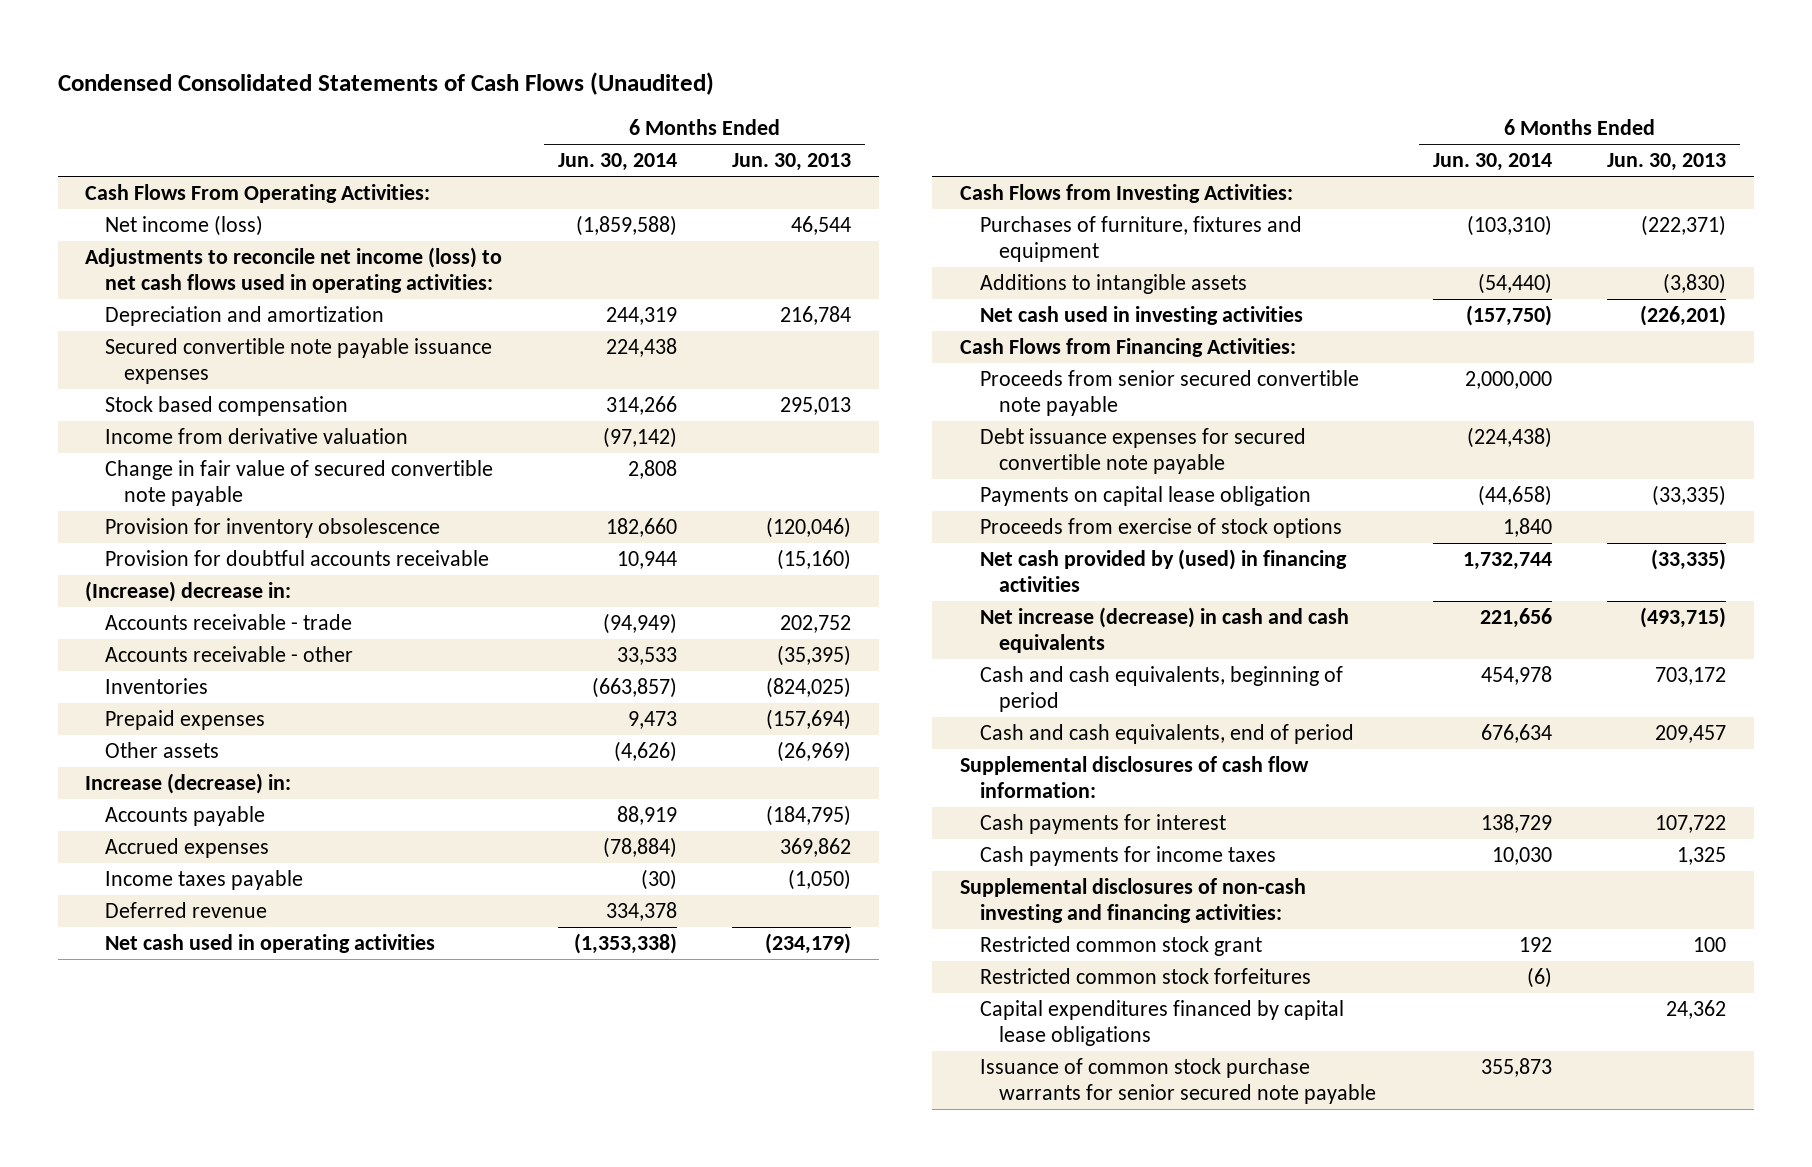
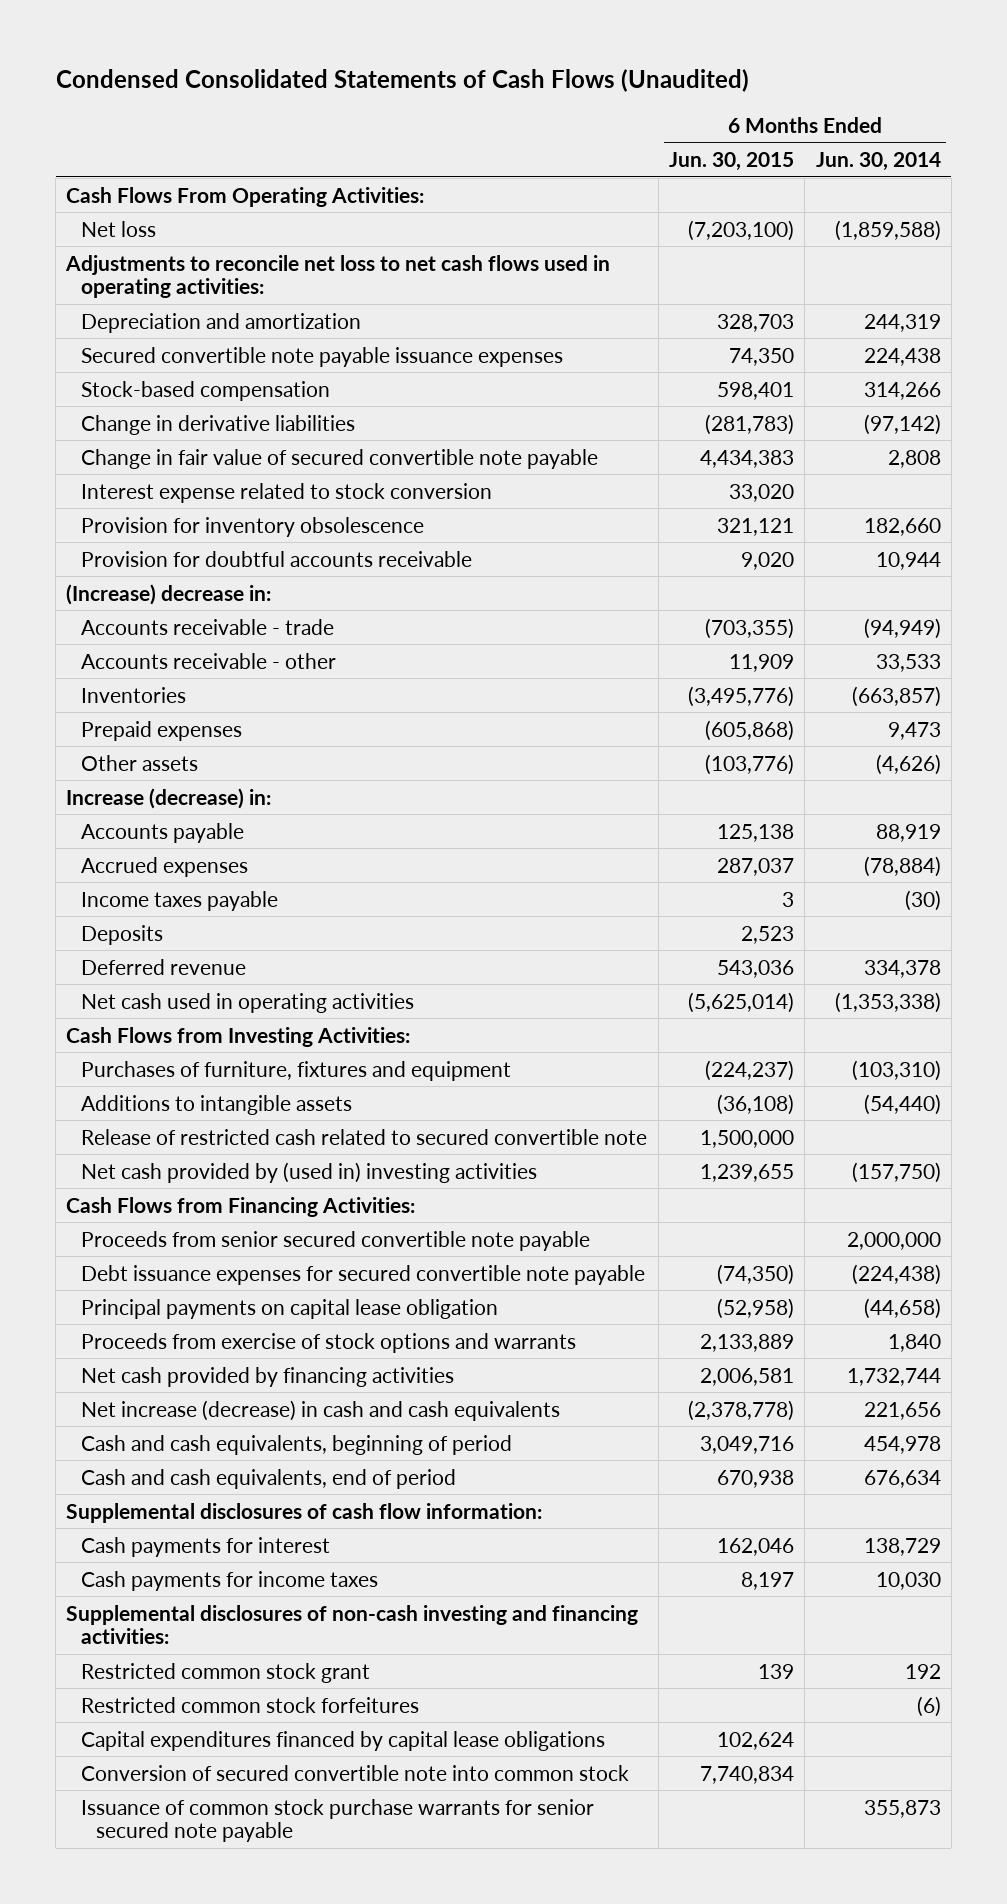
- | 6 Months Ended Jun. 30, 2014 | 6 Months Ended Jun. 30, 2013
+ | 6 Months Ended Jun. 30, 2015 | 6 Months Ended Jun. 30, 2014
- Net income (loss) | (1,859,588) | 46,544
- Adjustments to reconcile net income (loss) to net cash flows used in operating activities:
+ Net loss | (7,203,100) | (1,859,588)
+ Adjustments to reconcile net loss to net cash flows used in operating activities:
- Stock based compensation | 314,266 | 295,013
- Income from derivative valuation | (97,142) |
+ Stock-based compensation | 598,401 | 314,266
+ Change in derivative liabilities | (281,783) | (97,142)
+ Interest expense related to stock conversion | 33,020 |
+ Deposits | 2,523 |
- Net cash used in investing activities | (157,750) | (226,201)
+ Release of restricted cash related to secured convertible note | 1,500,000 |
+ Net cash provided by (used in) investing activities | 1,239,655 | (157,750)
- Payments on capital lease obligation | (44,658) | (33,335)
- Proceeds from exercise of stock options | 1,840 |
- Net cash provided by (used) in financing activities | 1,732,744 | (33,335)
+ Principal payments on capital lease obligation | (52,958) | (44,658)
+ Proceeds from exercise of stock options and warrants | 2,133,889 | 1,840
+ Net cash provided by financing activities | 2,006,581 | 1,732,744
+ Conversion of secured convertible note into common stock | 7,740,834 |

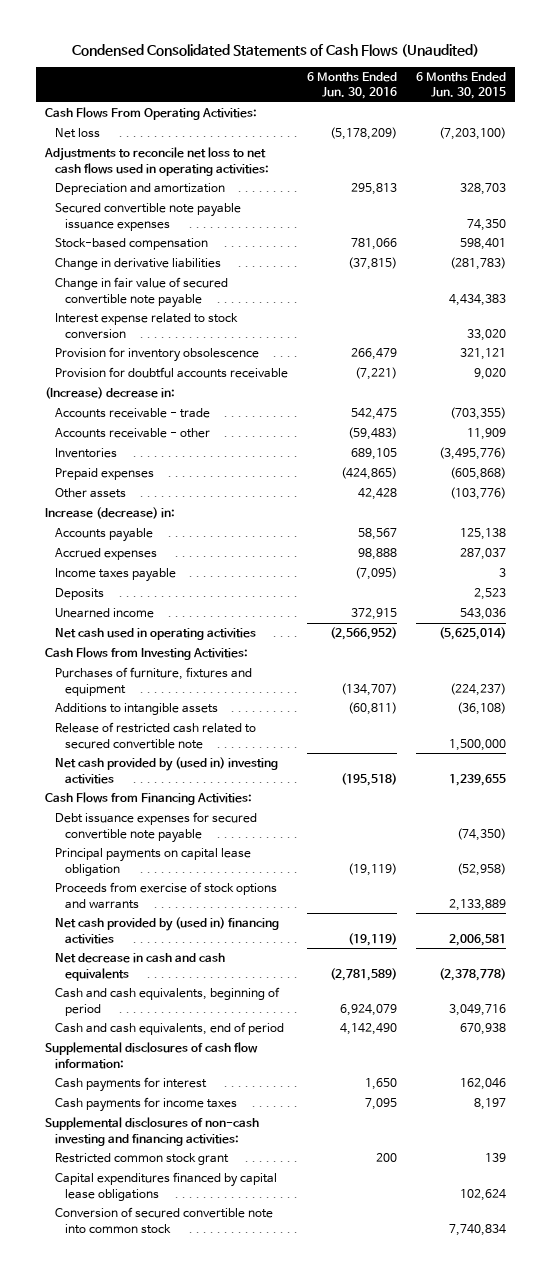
- | 6 Months Ended Jun. 30, 2015 | 6 Months Ended Jun. 30, 2014
+ | 6 Months Ended Jun. 30, 2016 | 6 Months Ended Jun. 30, 2015
- Deferred revenue | 543,036 | 334,378
+ Unearned income | 372,915 | 543,036
- Proceeds from senior secured convertible note payable | | 2,000,000
- Net cash provided by financing activities | 2,006,581 | 1,732,744
- Net increase (decrease) in cash and cash equivalents | (2,378,778) | 221,656
+ Net cash provided by (used in) financing activities | (19,119) | 2,006,581
+ Net decrease in cash and cash equivalents | (2,781,589) | (2,378,778)
- Restricted common stock forfeitures | | (6)
- Issuance of common stock purchase warrants for senior secured note payable | | 355,873

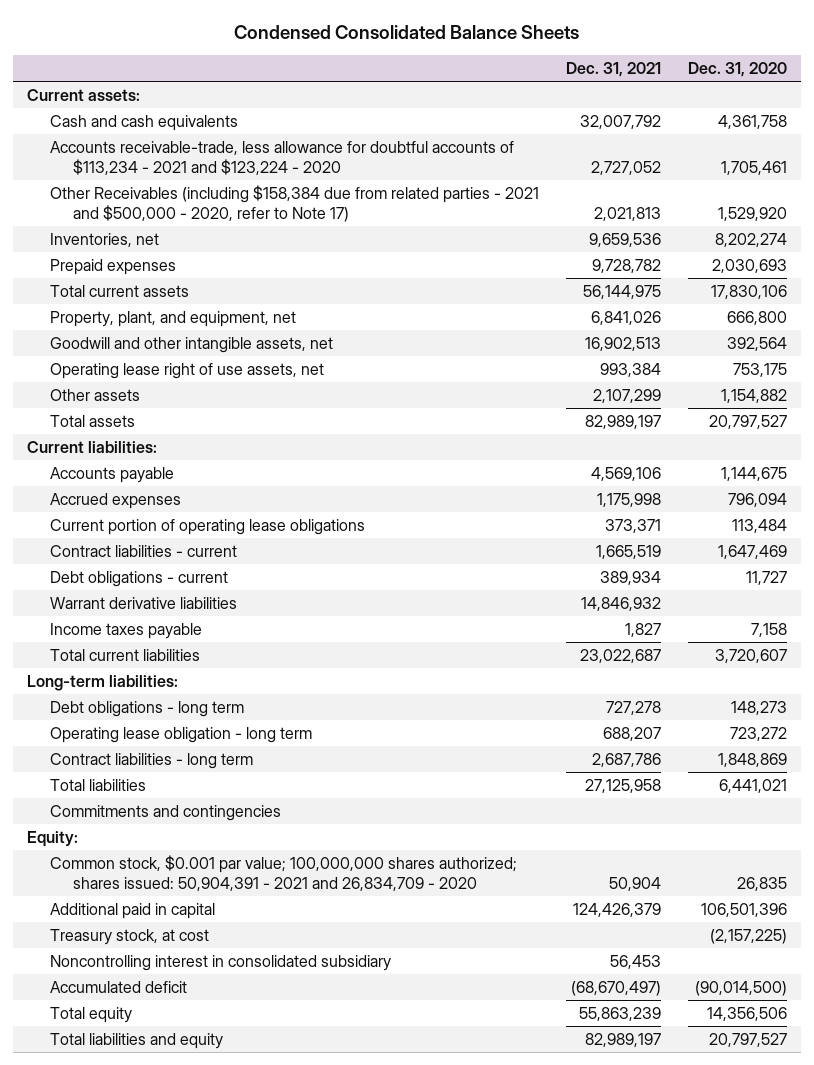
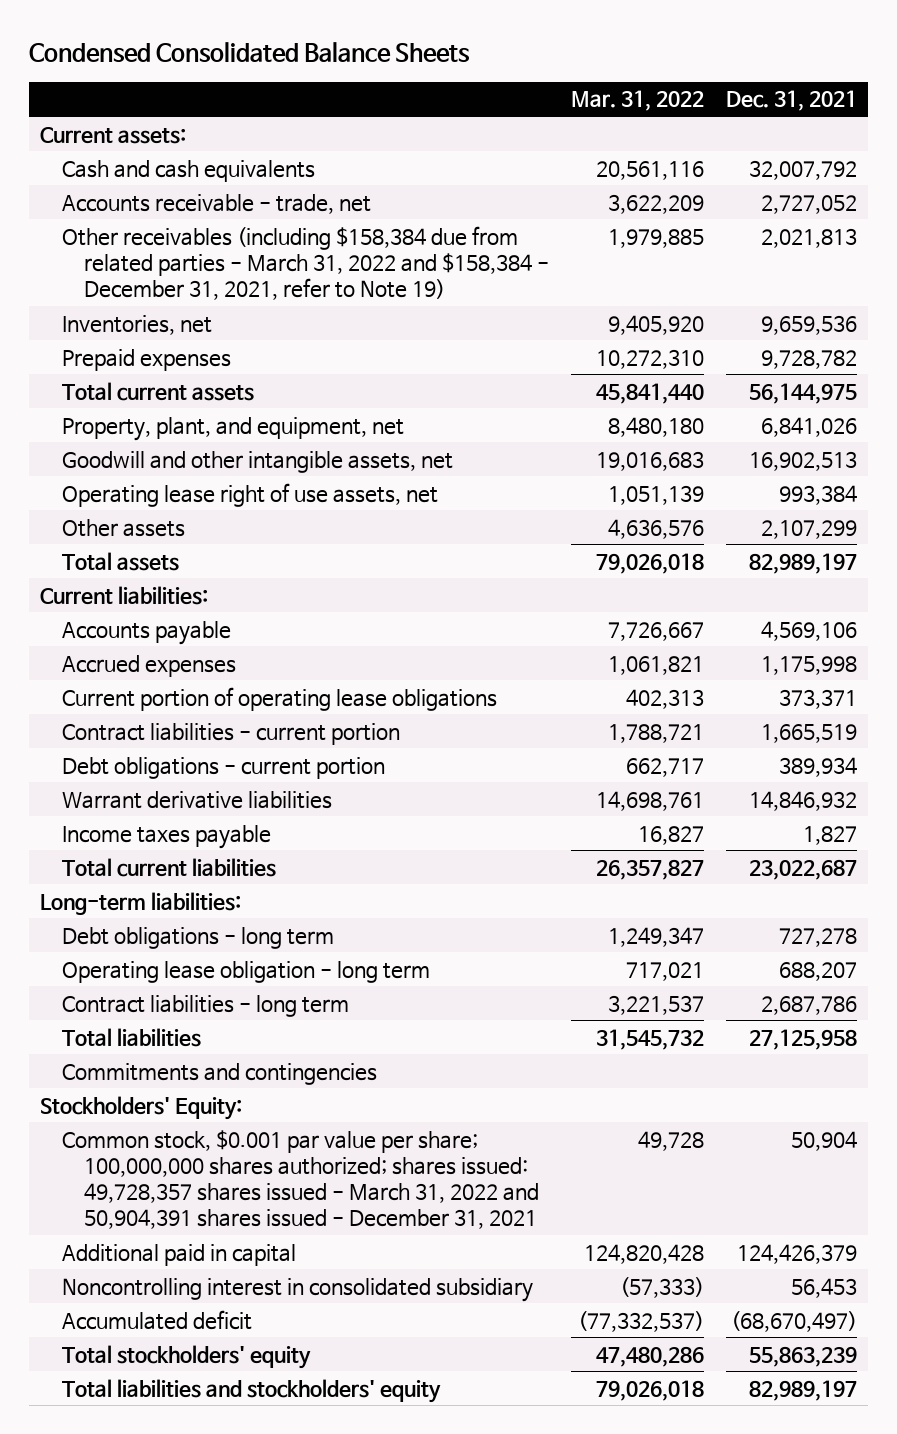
- | Dec. 31, 2021 | Dec. 31, 2020
+ | Mar. 31, 2022 | Dec. 31, 2021
- Accounts receivable-trade, less allowance for doubtful accounts of $113,234 - 2021 and $123,224 - 2020 | 2,727,052 | 1,705,461
- Other Receivables (including $158,384 due from related parties - 2021 and $500,000 - 2020, refer to Note 17) | 2,021,813 | 1,529,920
+ Accounts receivable - trade, net | 3,622,209 | 2,727,052
+ Other receivables (including $158,384 due from related parties - March 31, 2022 and $158,384 - December 31, 2021, refer to Note 19) | 1,979,885 | 2,021,813
- Contract liabilities - current | 1,665,519 | 1,647,469
- Debt obligations - current | 389,934 | 11,727
+ Contract liabilities - current portion | 1,788,721 | 1,665,519
+ Debt obligations - current portion | 662,717 | 389,934
- Equity:
- Common stock, $0.001 par value; 100,000,000 shares authorized; shares issued: 50,904,391 - 2021 and 26,834,709 - 2020 | 50,904 | 26,835
+ Stockholders' Equity:
+ Common stock, $0.001 par value per share; 100,000,000 shares authorized; shares issued: 49,728,357 shares issued - March 31, 2022 and 50,904,391 shares issued - December 31, 2021 | 49,728 | 50,904
- Treasury stock, at cost | | (2,157,225)
- Total equity | 55,863,239 | 14,356,506
- Total liabilities and equity | 82,989,197 | 20,797,527
+ Total stockholders' equity | 47,480,286 | 55,863,239
+ Total liabilities and stockholders' equity | 79,026,018 | 82,989,197

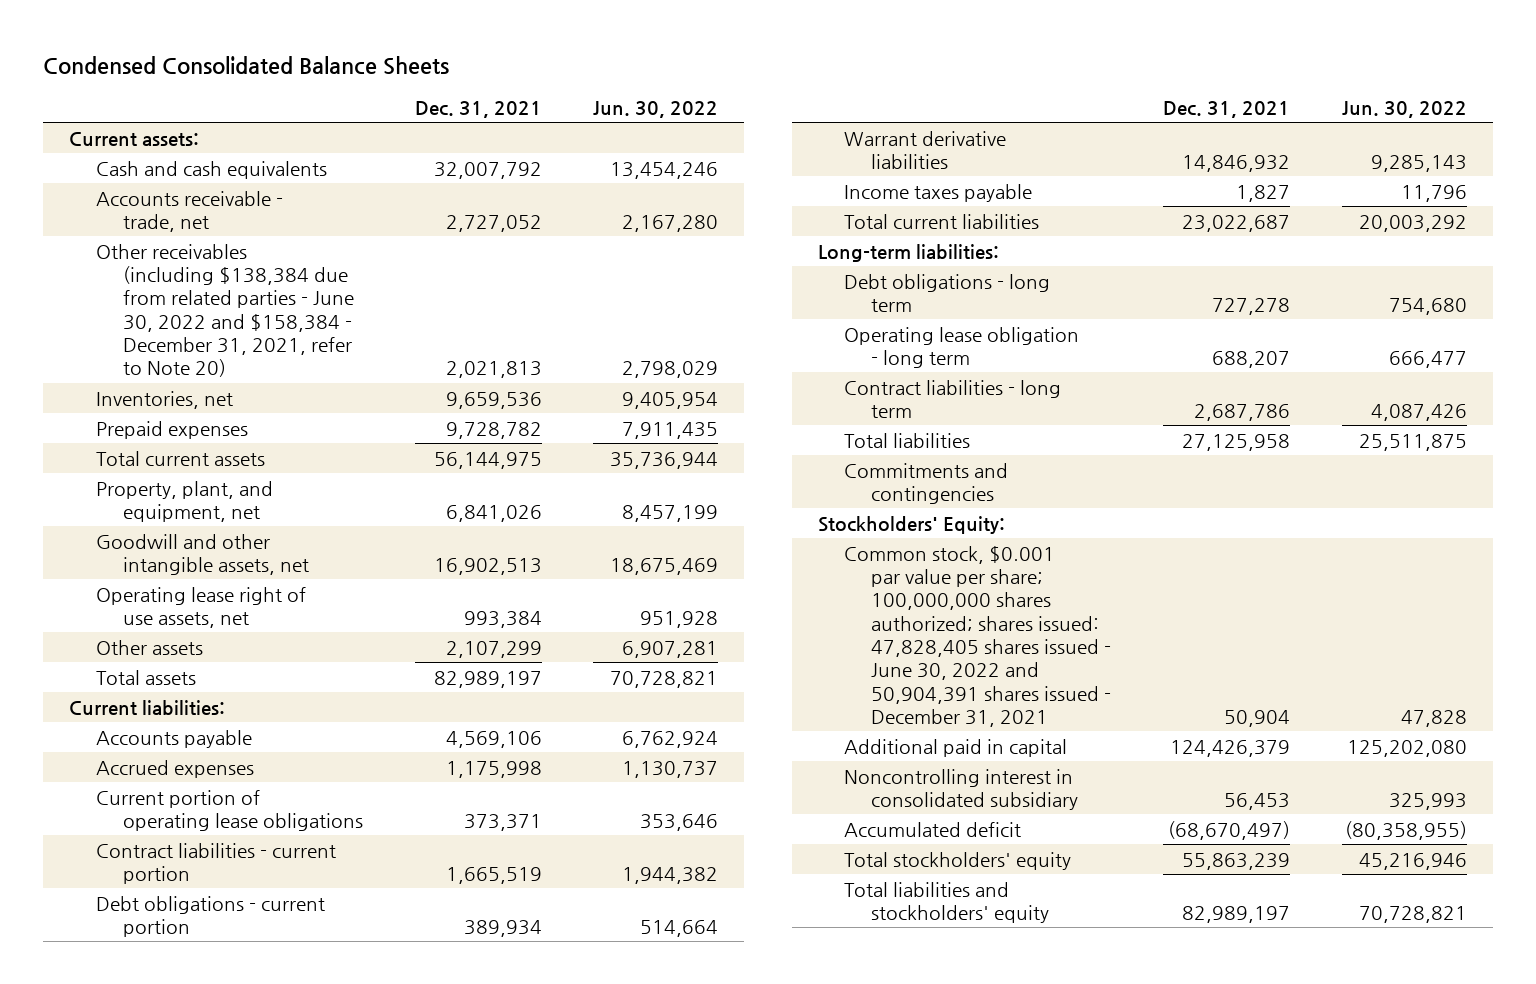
- | Mar. 31, 2022 | Dec. 31, 2021
+ | Dec. 31, 2021 | Jun. 30, 2022
- Other receivables (including $158,384 due from related parties - March 31, 2022 and $158,384 - December 31, 2021, refer to Note 19) | 1,979,885 | 2,021,813
+ Other receivables (including $138,384 due from related parties - June 30, 2022 and $158,384 - December 31, 2021, refer to Note 20) | 2,021,813 | 2,798,029
- Common stock, $0.001 par value per share; 100,000,000 shares authorized; shares issued: 49,728,357 shares issued - March 31, 2022 and 50,904,391 shares issued - December 31, 2021 | 49,728 | 50,904
+ Common stock, $0.001 par value per share; 100,000,000 shares authorized; shares issued: 47,828,405 shares issued - June 30, 2022 and 50,904,391 shares issued - December 31, 2021 | 50,904 | 47,828

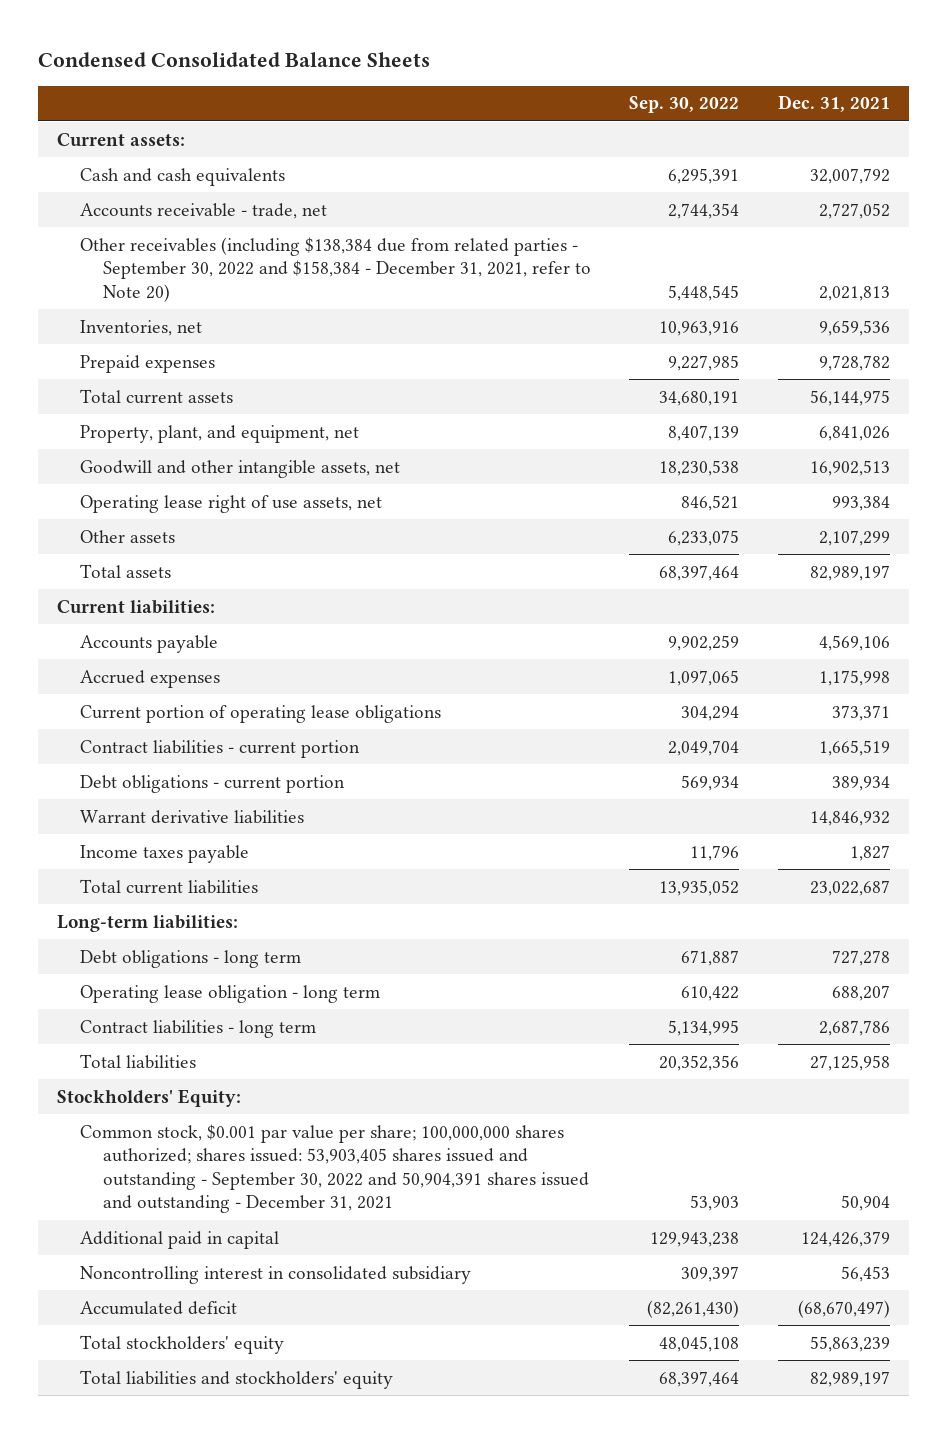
- | Dec. 31, 2021 | Jun. 30, 2022
+ | Sep. 30, 2022 | Dec. 31, 2021
- Other receivables (including $138,384 due from related parties - June 30, 2022 and $158,384 - December 31, 2021, refer to Note 20) | 2,021,813 | 2,798,029
+ Other receivables (including $138,384 due from related parties - September 30, 2022 and $158,384 - December 31, 2021, refer to Note 20) | 5,448,545 | 2,021,813
- Commitments and contingencies
- Common stock, $0.001 par value per share; 100,000,000 shares authorized; shares issued: 47,828,405 shares issued - June 30, 2022 and 50,904,391 shares issued - December 31, 2021 | 50,904 | 47,828
+ Common stock, $0.001 par value per share; 100,000,000 shares authorized; shares issued: 53,903,405 shares issued and outstanding - September 30, 2022 and 50,904,391 shares issued and outstanding - December 31, 2021 | 53,903 | 50,904

